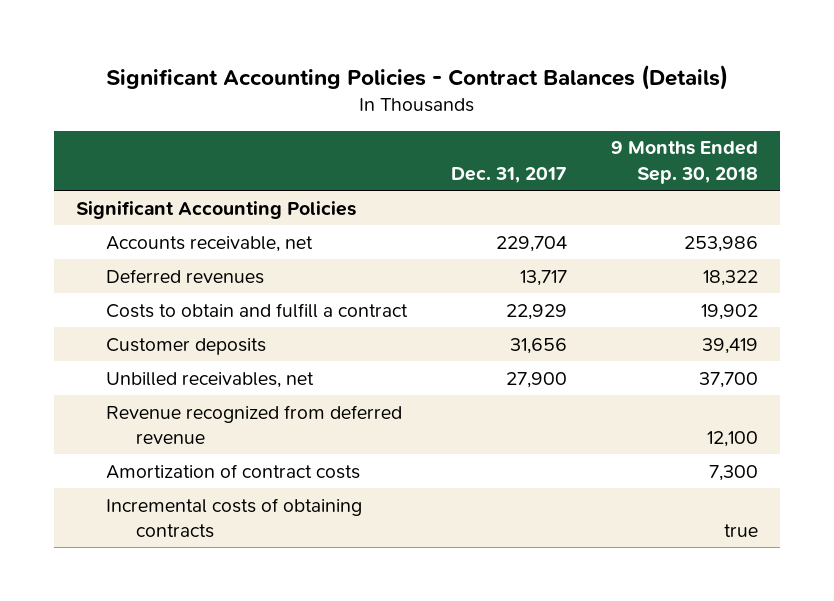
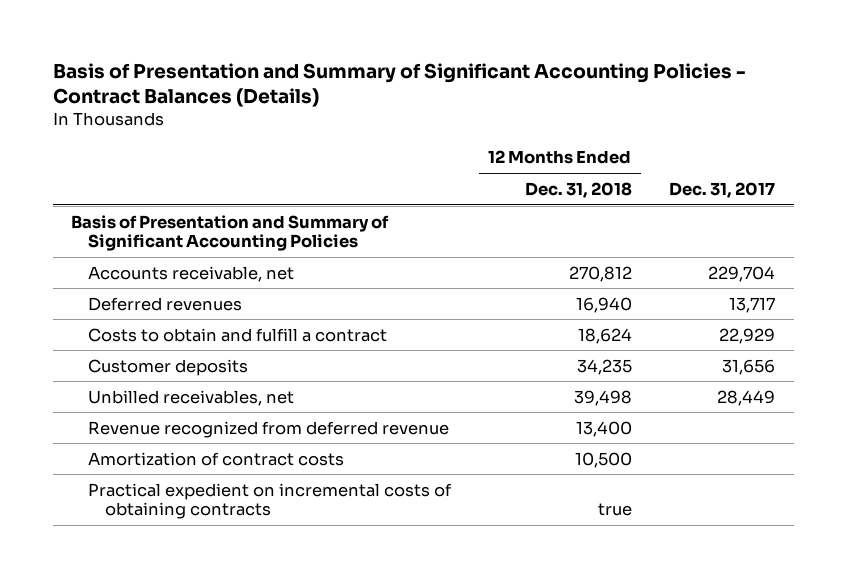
- Significant Accounting Policies - Contract Balances (Details)
+ Basis of Presentation and Summary of Significant Accounting Policies - Contract Balances (Details)
- | Dec. 31, 2017 | 9 Months Ended Sep. 30, 2018
+ | 12 Months Ended Dec. 31, 2018 | Dec. 31, 2017
- Significant Accounting Policies
+ Basis of Presentation and Summary of Significant Accounting Policies
- Unbilled receivables, net | 27,900 | 37,700
+ Unbilled receivables, net | 39,498 | 28,449
- Incremental costs of obtaining contracts | | true
+ Practical expedient on incremental costs of obtaining contracts | true |

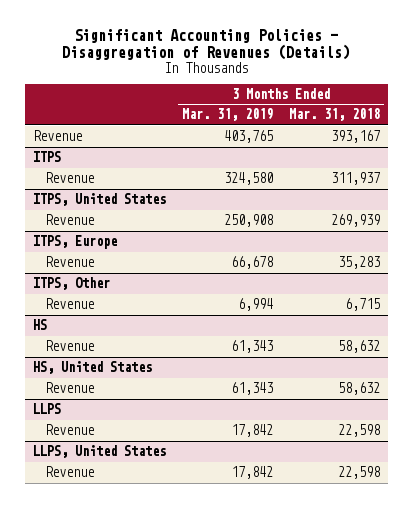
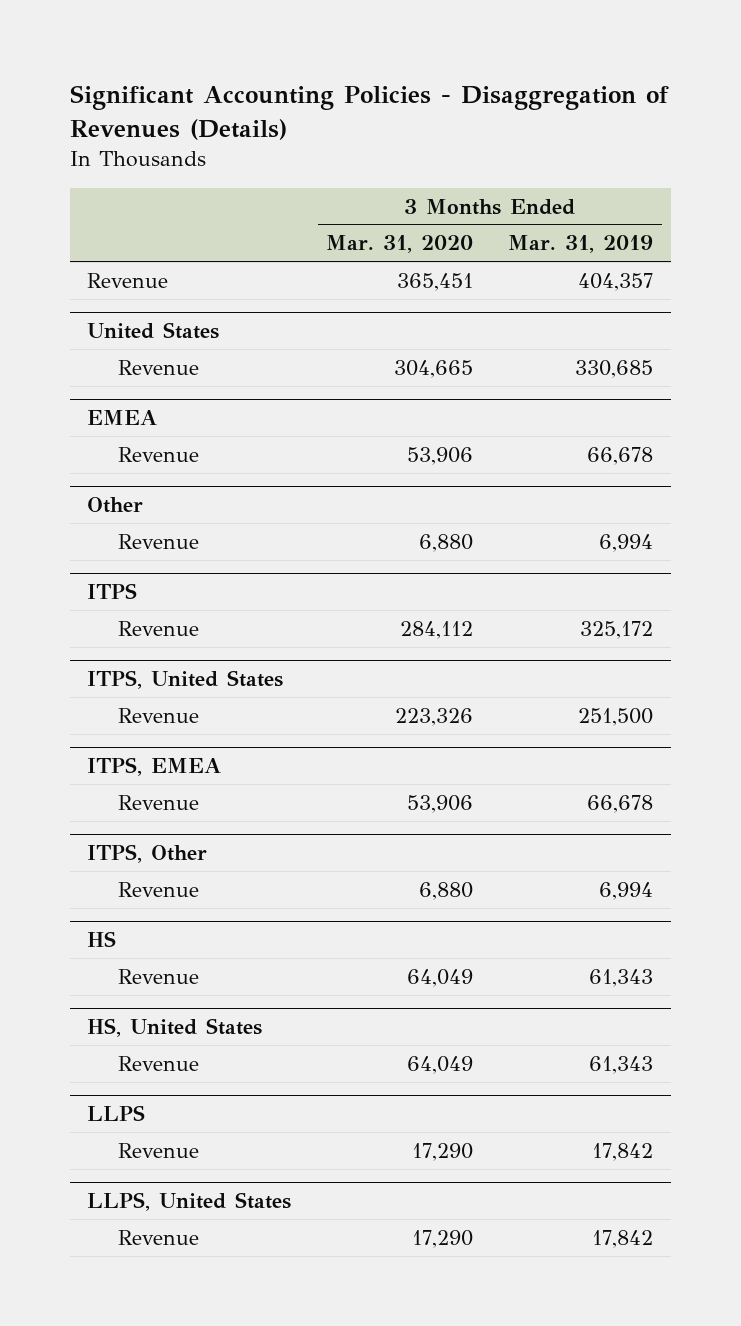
- | 3 Months Ended Mar. 31, 2019 | 3 Months Ended Mar. 31, 2018
+ | 3 Months Ended Mar. 31, 2020 | 3 Months Ended Mar. 31, 2019
- Revenue | 403,765 | 393,167
+ Revenue | 365,451 | 404,357
+ United States
+ Revenue | 304,665 | 330,685
+ EMEA
+ Revenue | 53,906 | 66,678
+ Other
+ Revenue | 6,880 | 6,994
@ ITPS
- Revenue | 324,580 | 311,937
+ Revenue | 284,112 | 325,172
@ ITPS, United States
- Revenue | 250,908 | 269,939
- ITPS, Europe
@ ITPS, United States
+ Revenue | 223,326 | 251,500
+ ITPS, EMEA

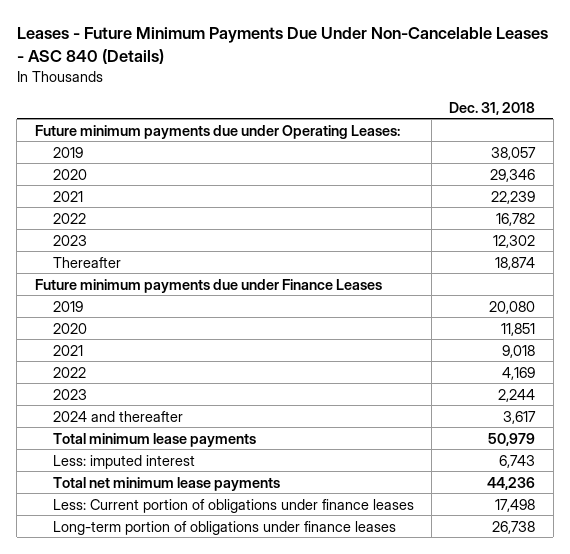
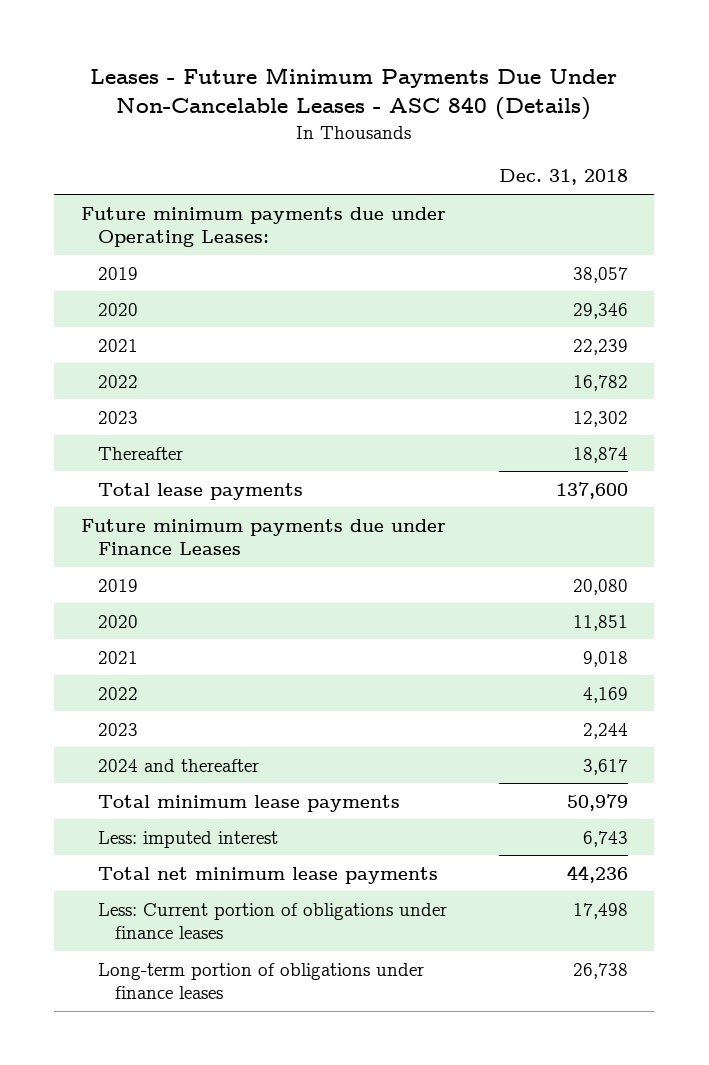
+ Total lease payments | 137,600

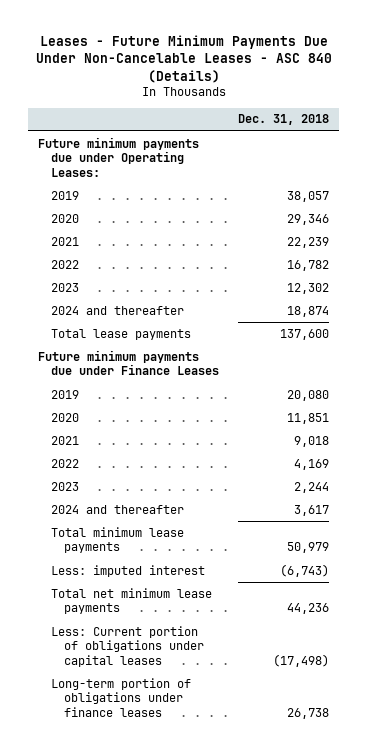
- Thereafter | 18,874
+ 2024 and thereafter | 18,874
- Less: imputed interest | 6,743
+ Less: imputed interest | (6,743)
- Less: Current portion of obligations under finance leases | 17,498
+ Less: Current portion of obligations under capital leases | (17,498)

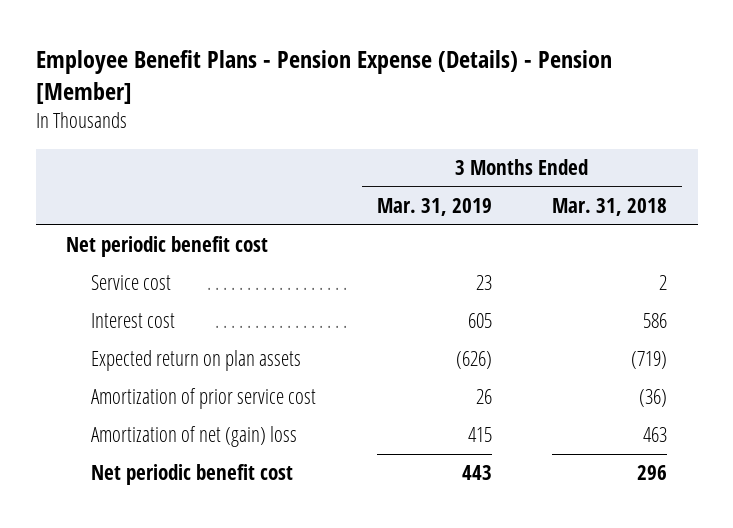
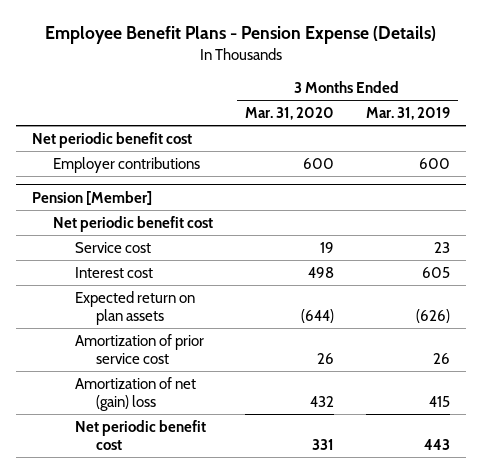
- Employee Benefit Plans - Pension Expense (Details) - Pension [Member]
+ Employee Benefit Plans - Pension Expense (Details)
- | 3 Months Ended Mar. 31, 2019 | 3 Months Ended Mar. 31, 2018
+ | 3 Months Ended Mar. 31, 2020 | 3 Months Ended Mar. 31, 2019
+ Employer contributions | 600 | 600
+ Pension [Member]
+ Net periodic benefit cost

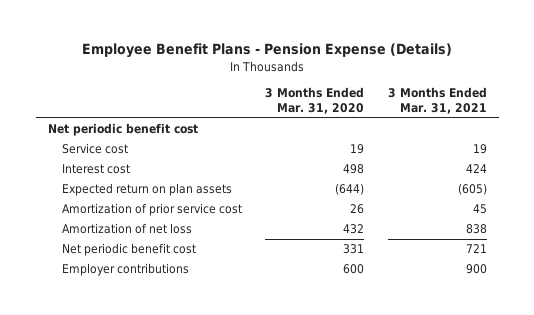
- | 3 Months Ended Mar. 31, 2020 | 3 Months Ended Mar. 31, 2019
+ | 3 Months Ended Mar. 31, 2020 | 3 Months Ended Mar. 31, 2021
- Pension [Member]
- Net periodic benefit cost
- Amortization of net (gain) loss | 432 | 415
+ Amortization of net loss | 432 | 838
moved down: Employer contributions | 600 | 900

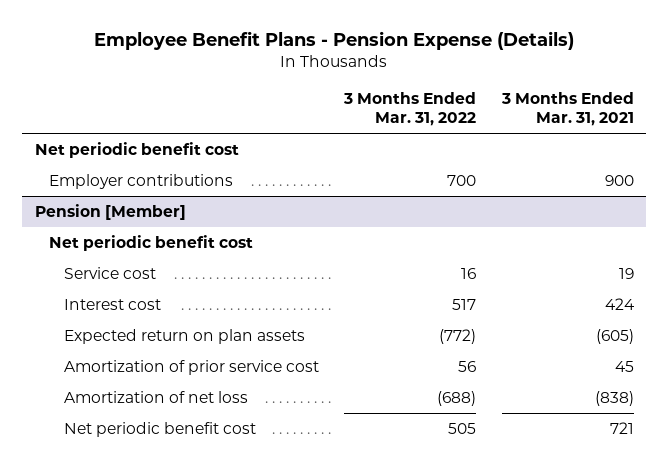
- | 3 Months Ended Mar. 31, 2020 | 3 Months Ended Mar. 31, 2021
+ | 3 Months Ended Mar. 31, 2022 | 3 Months Ended Mar. 31, 2021
moved up: Employer contributions | 700 | 900
+ Pension [Member]
+ Net periodic benefit cost
- Amortization of net loss | 432 | 838
+ Amortization of net loss | (688) | (838)

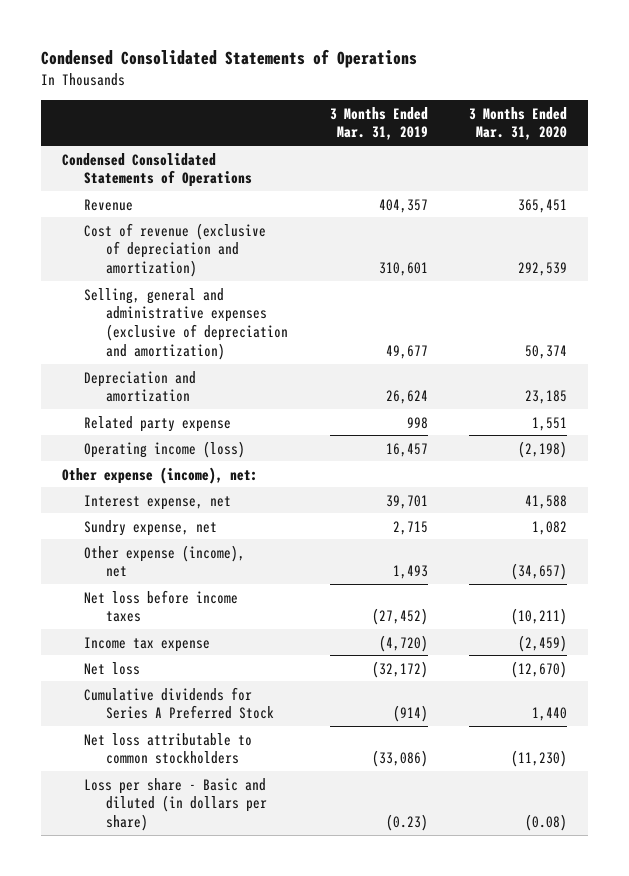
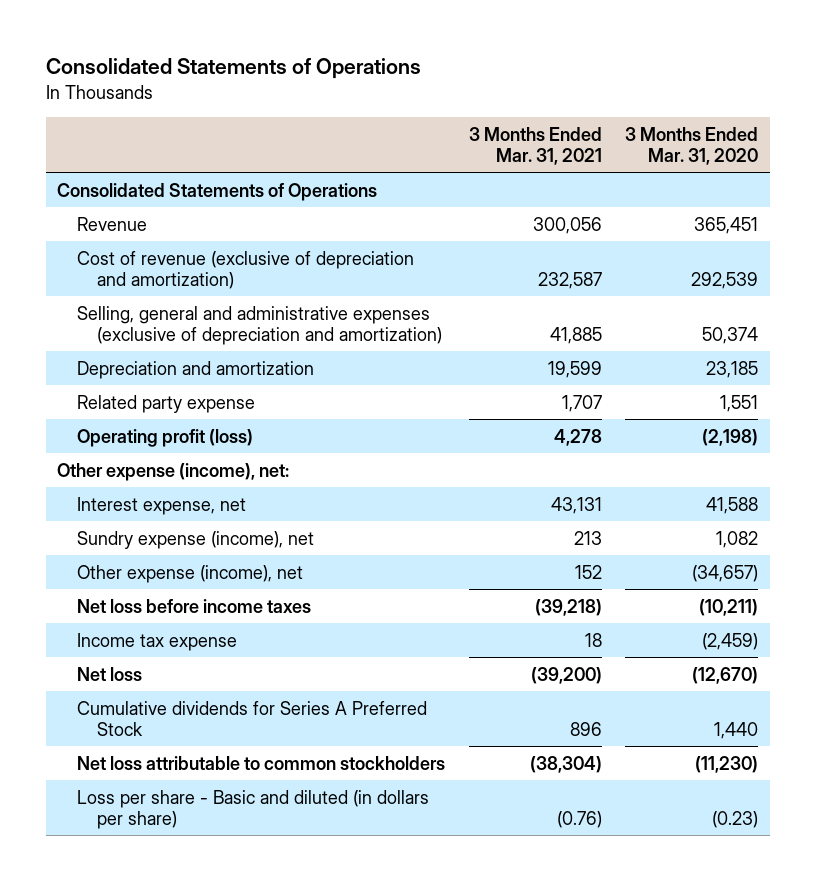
- Condensed Consolidated Statements of Operations
+ Consolidated Statements of Operations
- | 3 Months Ended Mar. 31, 2019 | 3 Months Ended Mar. 31, 2020
+ | 3 Months Ended Mar. 31, 2021 | 3 Months Ended Mar. 31, 2020
- Condensed Consolidated Statements of Operations
+ Consolidated Statements of Operations
- Operating income (loss) | 16,457 | (2,198)
+ Operating profit (loss) | 4,278 | (2,198)
- Sundry expense, net | 2,715 | 1,082
+ Sundry expense (income), net | 213 | 1,082
- Loss per share - Basic and diluted (in dollars per share) | (0.23) | (0.08)
+ Loss per share - Basic and diluted (in dollars per share) | (0.76) | (0.23)

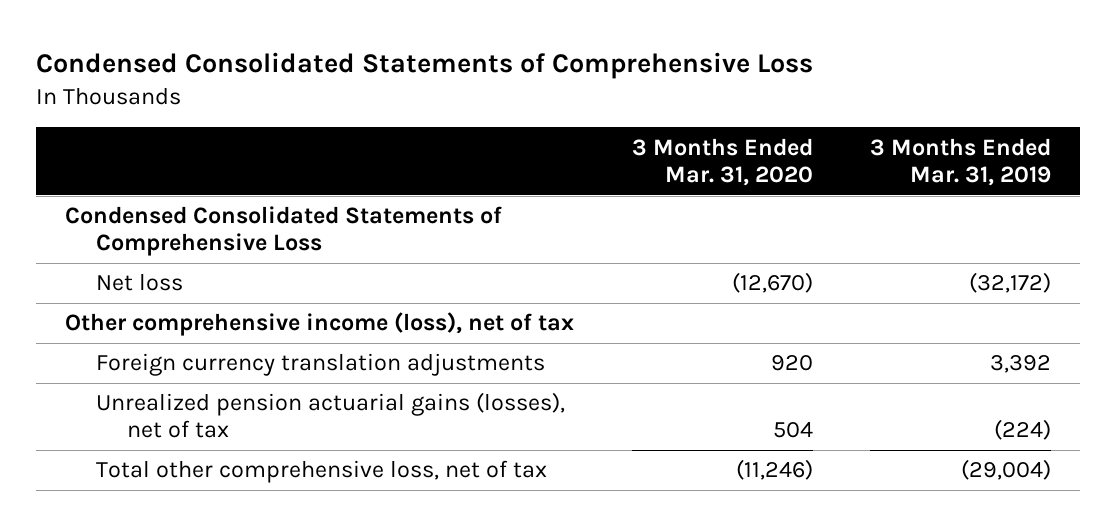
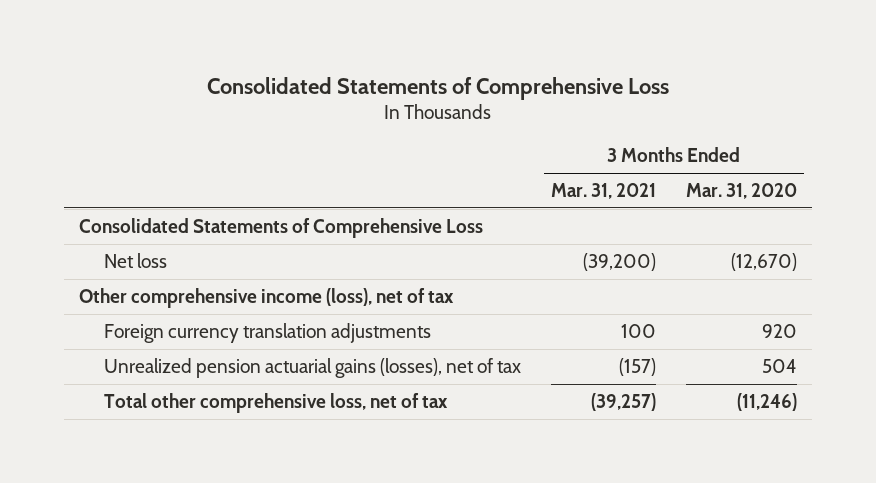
- Condensed Consolidated Statements of Comprehensive Loss
+ Consolidated Statements of Comprehensive Loss
- | 3 Months Ended Mar. 31, 2020 | 3 Months Ended Mar. 31, 2019
+ | 3 Months Ended Mar. 31, 2021 | 3 Months Ended Mar. 31, 2020
- Condensed Consolidated Statements of Comprehensive Loss
+ Consolidated Statements of Comprehensive Loss

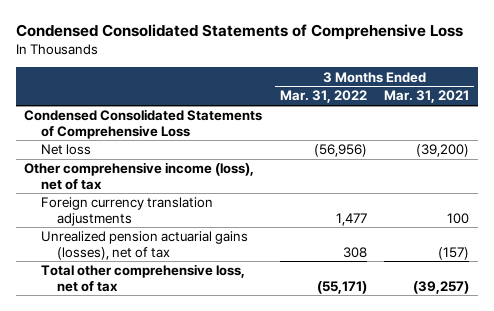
- Consolidated Statements of Comprehensive Loss
+ Condensed Consolidated Statements of Comprehensive Loss
- | 3 Months Ended Mar. 31, 2021 | 3 Months Ended Mar. 31, 2020
+ | 3 Months Ended Mar. 31, 2022 | 3 Months Ended Mar. 31, 2021
- Consolidated Statements of Comprehensive Loss
+ Condensed Consolidated Statements of Comprehensive Loss

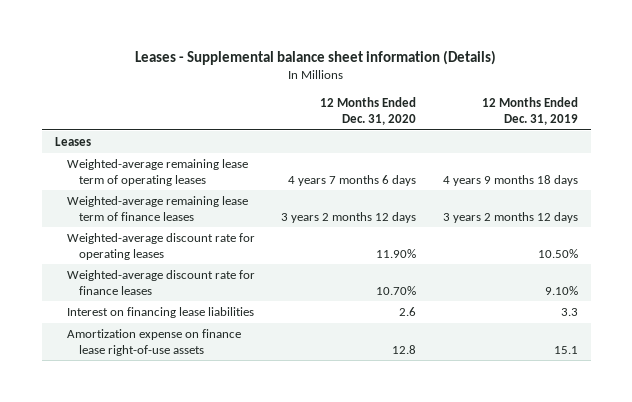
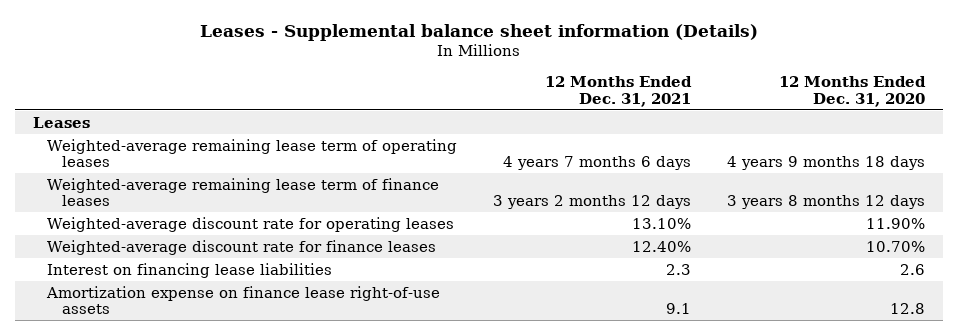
- | 12 Months Ended Dec. 31, 2020 | 12 Months Ended Dec. 31, 2019
+ | 12 Months Ended Dec. 31, 2021 | 12 Months Ended Dec. 31, 2020
- Weighted-average remaining lease term of operating leases | 4 years 7 months 6 days | 4 years 9 months 18 days
- Weighted-average remaining lease term of finance leases | 3 years 2 months 12 days | 3 years 2 months 12 days
+ Weighted-average remaining lease term of operating leases | 4 years 7 months 6 days | 4 years 9 months 18 days
+ Weighted-average remaining lease term of finance leases | 3 years 2 months 12 days | 3 years 8 months 12 days

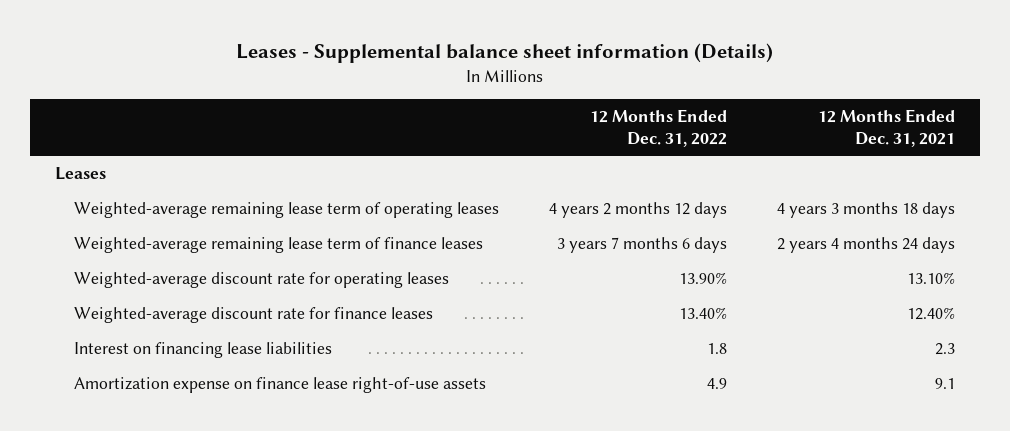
- | 12 Months Ended Dec. 31, 2021 | 12 Months Ended Dec. 31, 2020
+ | 12 Months Ended Dec. 31, 2022 | 12 Months Ended Dec. 31, 2021
- Weighted-average remaining lease term of operating leases | 4 years 7 months 6 days | 4 years 9 months 18 days
- Weighted-average remaining lease term of finance leases | 3 years 2 months 12 days | 3 years 8 months 12 days
+ Weighted-average remaining lease term of operating leases | 4 years 2 months 12 days | 4 years 3 months 18 days
+ Weighted-average remaining lease term of finance leases | 3 years 7 months 6 days | 2 years 4 months 24 days

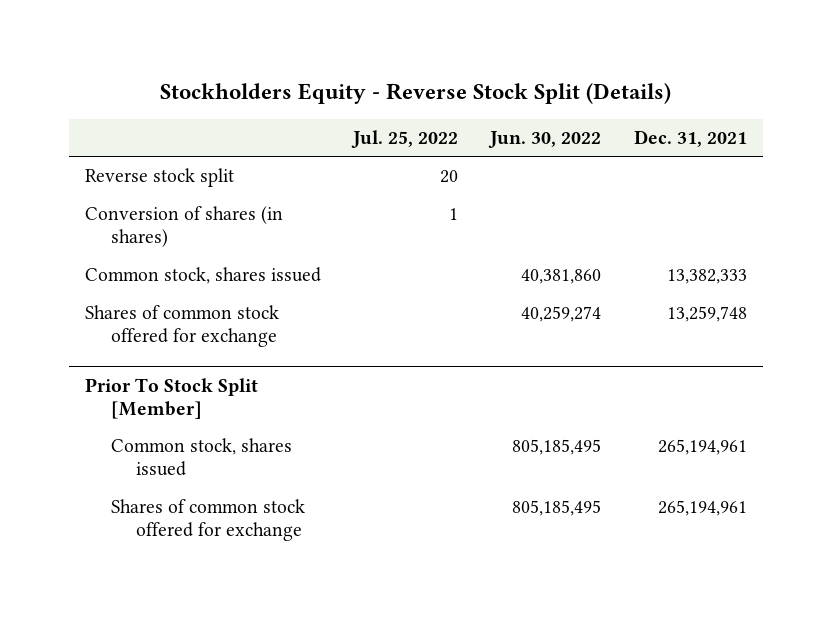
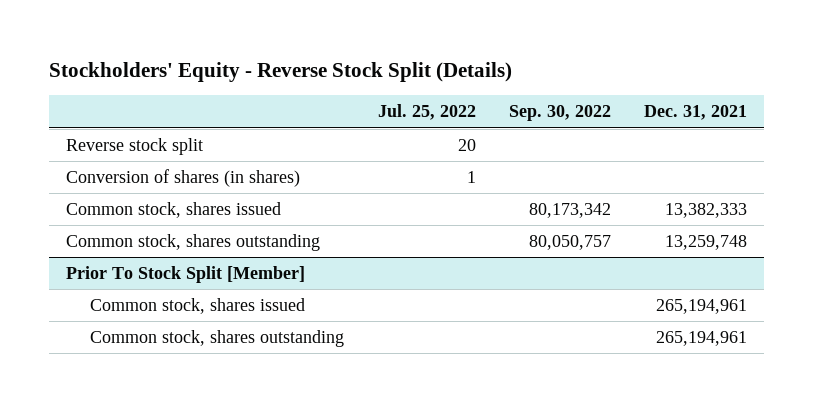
- Stockholders Equity - Reverse Stock Split (Details)
+ Stockholders' Equity - Reverse Stock Split (Details)
- | Jul. 25, 2022 | Jun. 30, 2022 | Dec. 31, 2021
+ | Jul. 25, 2022 | Sep. 30, 2022 | Dec. 31, 2021
- Shares of common stock offered for exchange | | 40,259,274 | 13,259,748
+ Common stock, shares outstanding | | 80,050,757 | 13,259,748
@ Prior To Stock Split [Member]
- Shares of common stock offered for exchange | | 805,185,495 | 265,194,961
+ Common stock, shares outstanding | | | 265,194,961

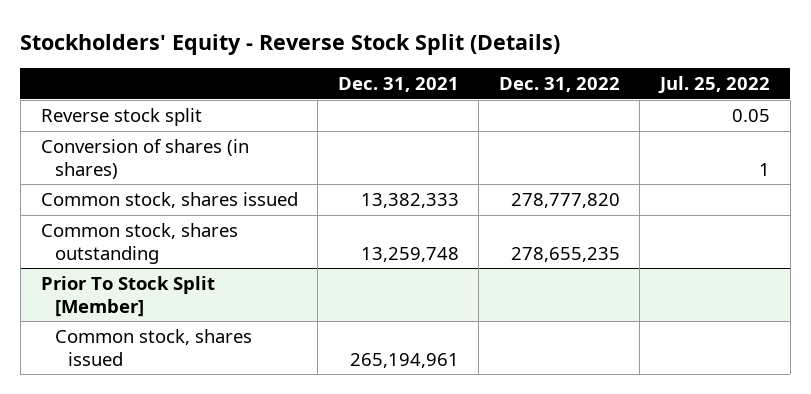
- | Jul. 25, 2022 | Sep. 30, 2022 | Dec. 31, 2021
+ | Dec. 31, 2021 | Dec. 31, 2022 | Jul. 25, 2022
- Reverse stock split | 20 | |
+ Reverse stock split | | | 0.05
@ Prior To Stock Split [Member]
- Common stock, shares outstanding | | | 265,194,961

